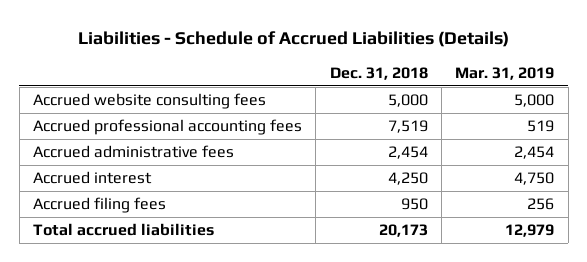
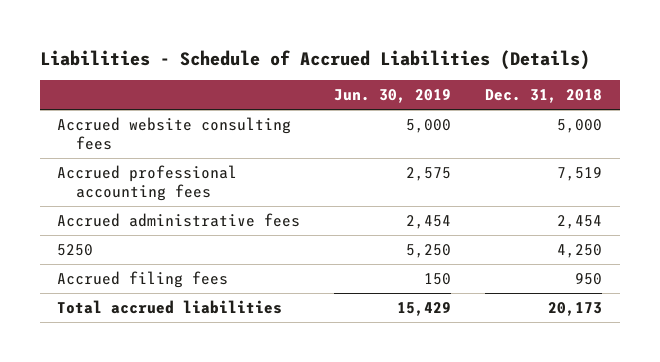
- | Dec. 31, 2018 | Mar. 31, 2019
+ | Jun. 30, 2019 | Dec. 31, 2018
- Accrued interest | 4,250 | 4,750
+ 5250 | 5,250 | 4,250

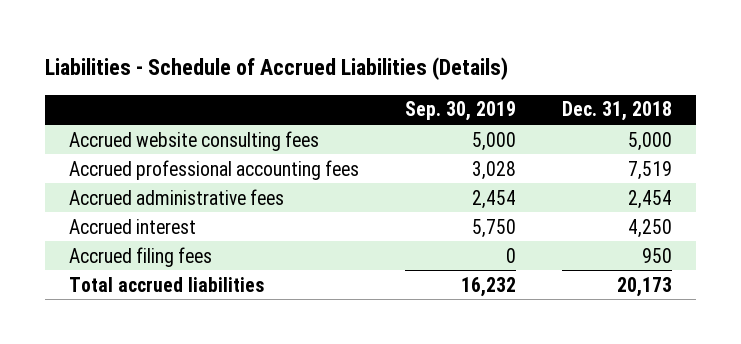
- | Jun. 30, 2019 | Dec. 31, 2018
+ | Sep. 30, 2019 | Dec. 31, 2018
- 5250 | 5,250 | 4,250
+ Accrued interest | 5,750 | 4,250

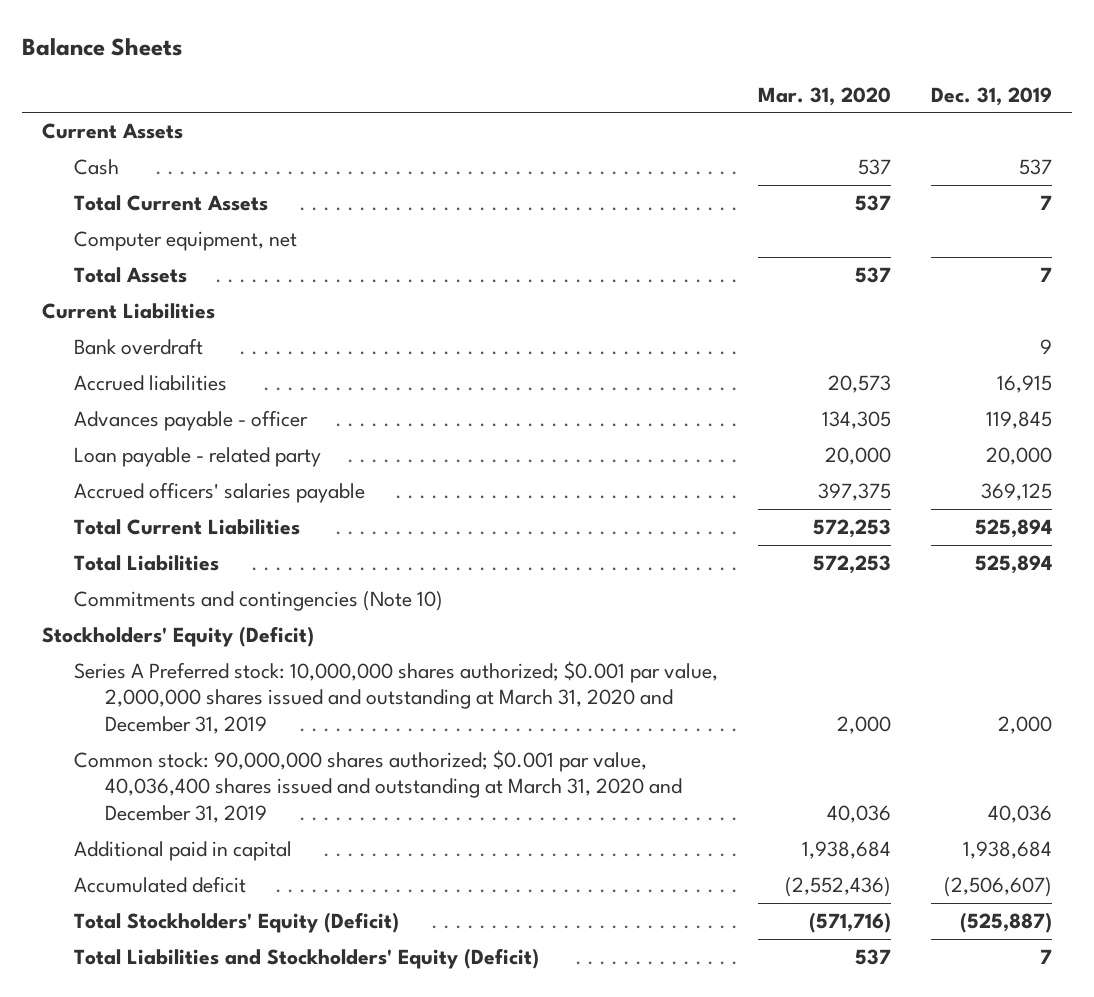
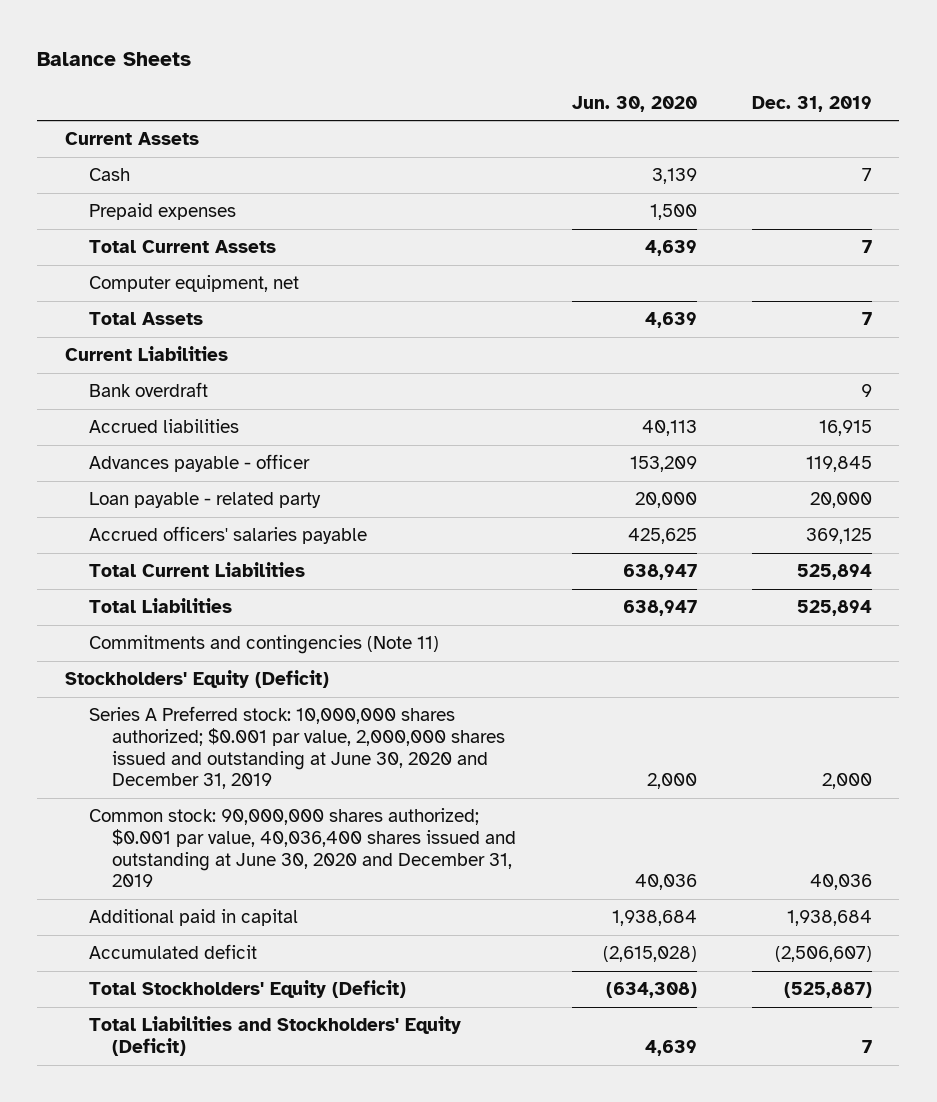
- | Mar. 31, 2020 | Dec. 31, 2019
+ | Jun. 30, 2020 | Dec. 31, 2019
- Cash | 537 | 537
+ Cash | 3,139 | 7
+ Prepaid expenses | 1,500 |
- Commitments and contingencies (Note 10)
+ Commitments and contingencies (Note 11)
- Series A Preferred stock: 10,000,000 shares authorized; $0.001 par value, 2,000,000 shares issued and outstanding at March 31, 2020 and December 31, 2019 | 2,000 | 2,000
- Common stock: 90,000,000 shares authorized; $0.001 par value, 40,036,400 shares issued and outstanding at March 31, 2020 and December 31, 2019 | 40,036 | 40,036
+ Series A Preferred stock: 10,000,000 shares authorized; $0.001 par value, 2,000,000 shares issued and outstanding at June 30, 2020 and December 31, 2019 | 2,000 | 2,000
+ Common stock: 90,000,000 shares authorized; $0.001 par value, 40,036,400 shares issued and outstanding at June 30, 2020 and December 31, 2019 | 40,036 | 40,036

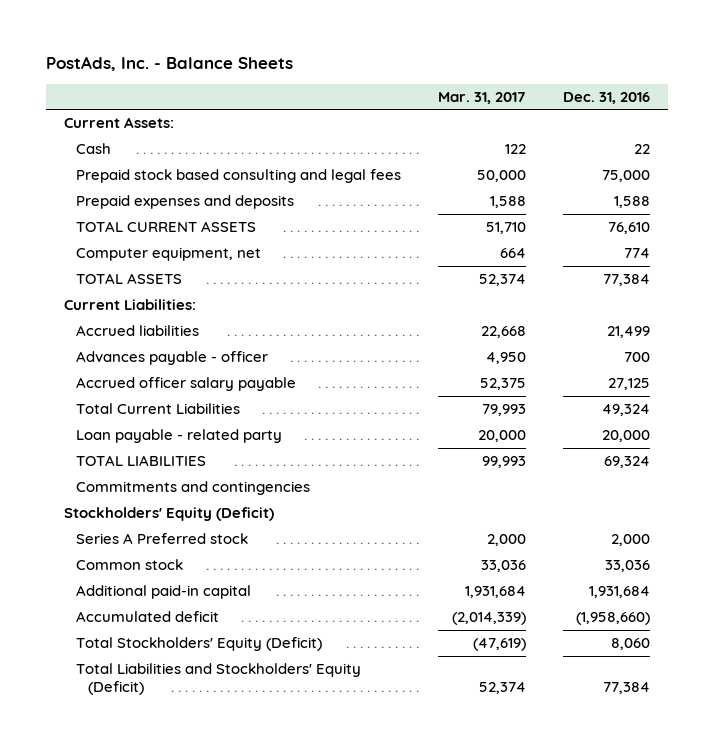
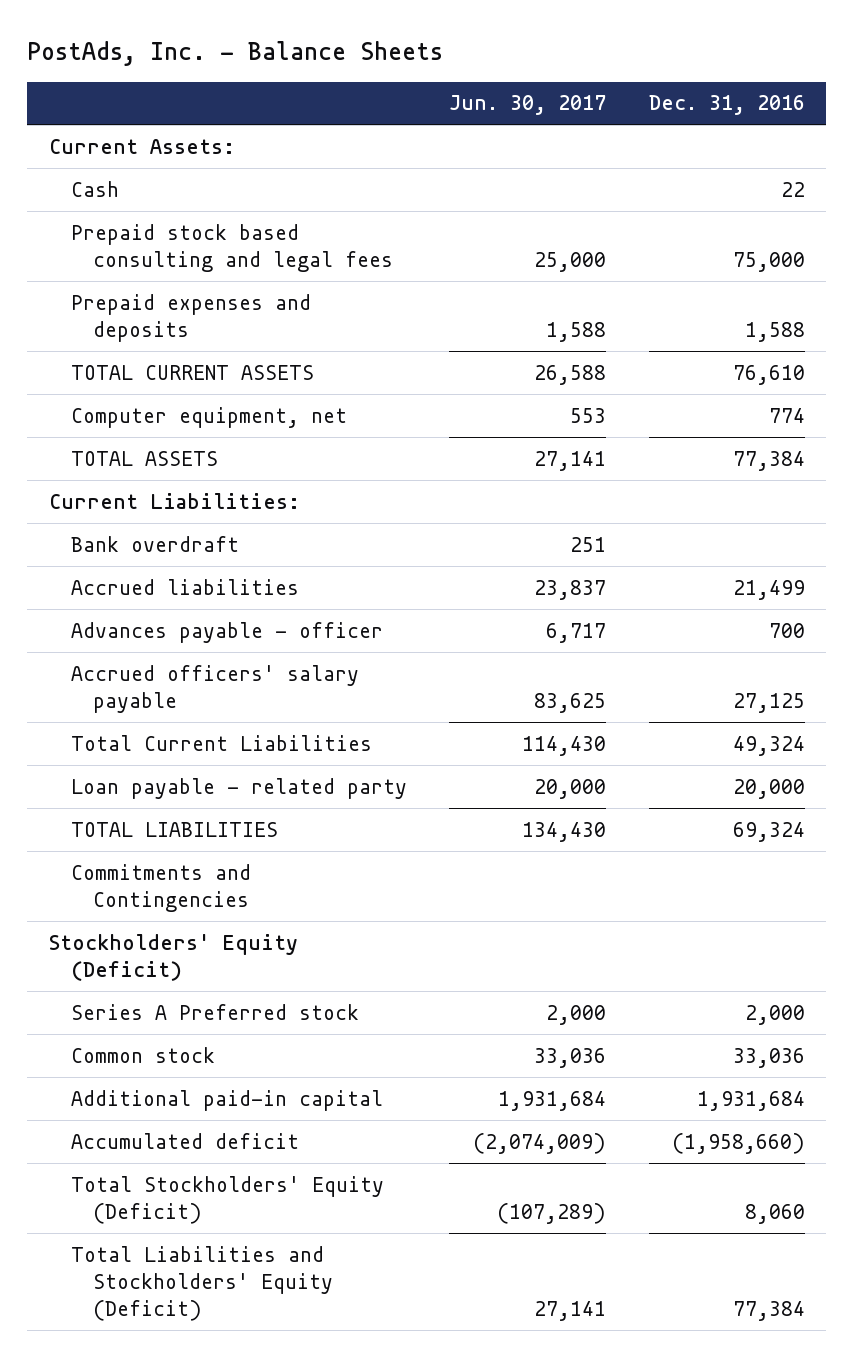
- | Mar. 31, 2017 | Dec. 31, 2016
+ | Jun. 30, 2017 | Dec. 31, 2016
+ Bank overdraft | 251 |
- Accrued officer salary payable | 52,375 | 27,125
+ Accrued officers' salary payable | 83,625 | 27,125
- Commitments and contingencies
+ Commitments and Contingencies

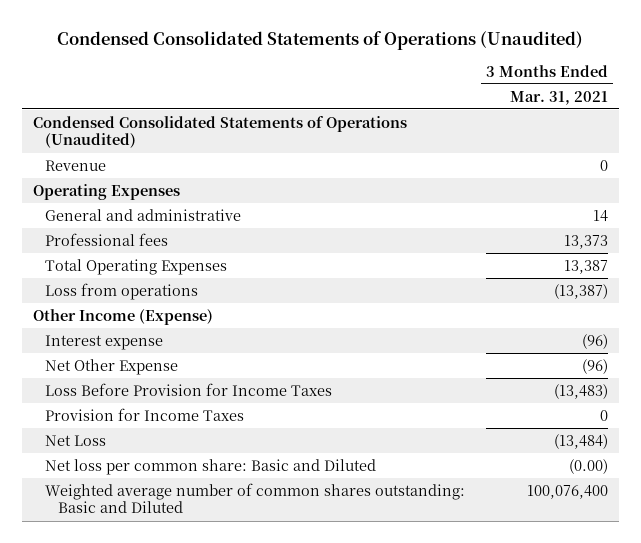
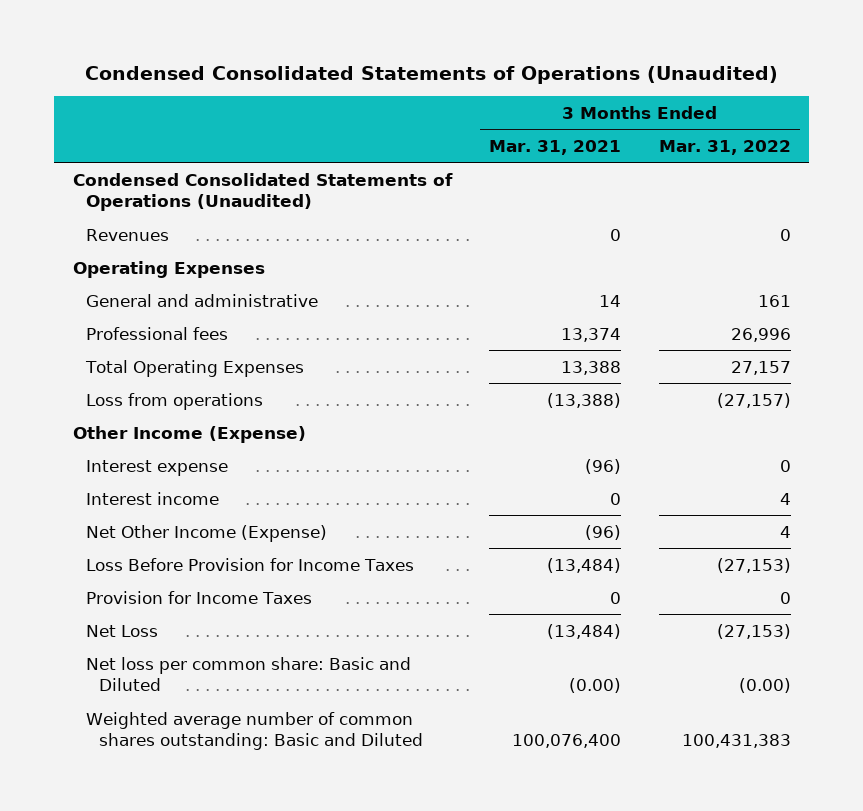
- | 3 Months Ended Mar. 31, 2021
+ | 3 Months Ended Mar. 31, 2021 | 3 Months Ended Mar. 31, 2022
- Revenue | 0
+ Revenues | 0 | 0
- Professional fees | 13,373
- Total Operating Expenses | 13,387
- Loss from operations | (13,387)
+ Professional fees | 13,374 | 26,996
+ Total Operating Expenses | 13,388 | 27,157
+ Loss from operations | (13,388) | (27,157)
- Net Other Expense | (96)
- Loss Before Provision for Income Taxes | (13,483)
+ Interest income | 0 | 4
+ Net Other Income (Expense) | (96) | 4
+ Loss Before Provision for Income Taxes | (13,484) | (27,153)

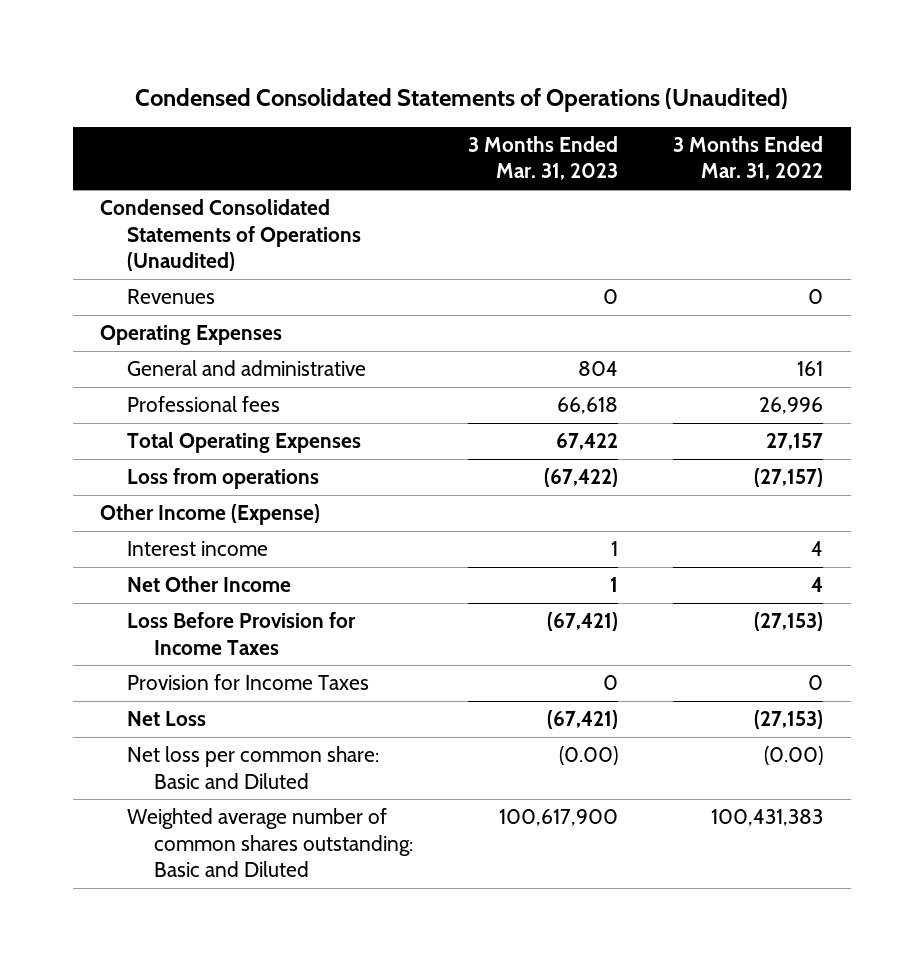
- | 3 Months Ended Mar. 31, 2021 | 3 Months Ended Mar. 31, 2022
+ | 3 Months Ended Mar. 31, 2023 | 3 Months Ended Mar. 31, 2022
- Interest expense | (96) | 0
- Net Other Income (Expense) | (96) | 4
+ Net Other Income | 1 | 4

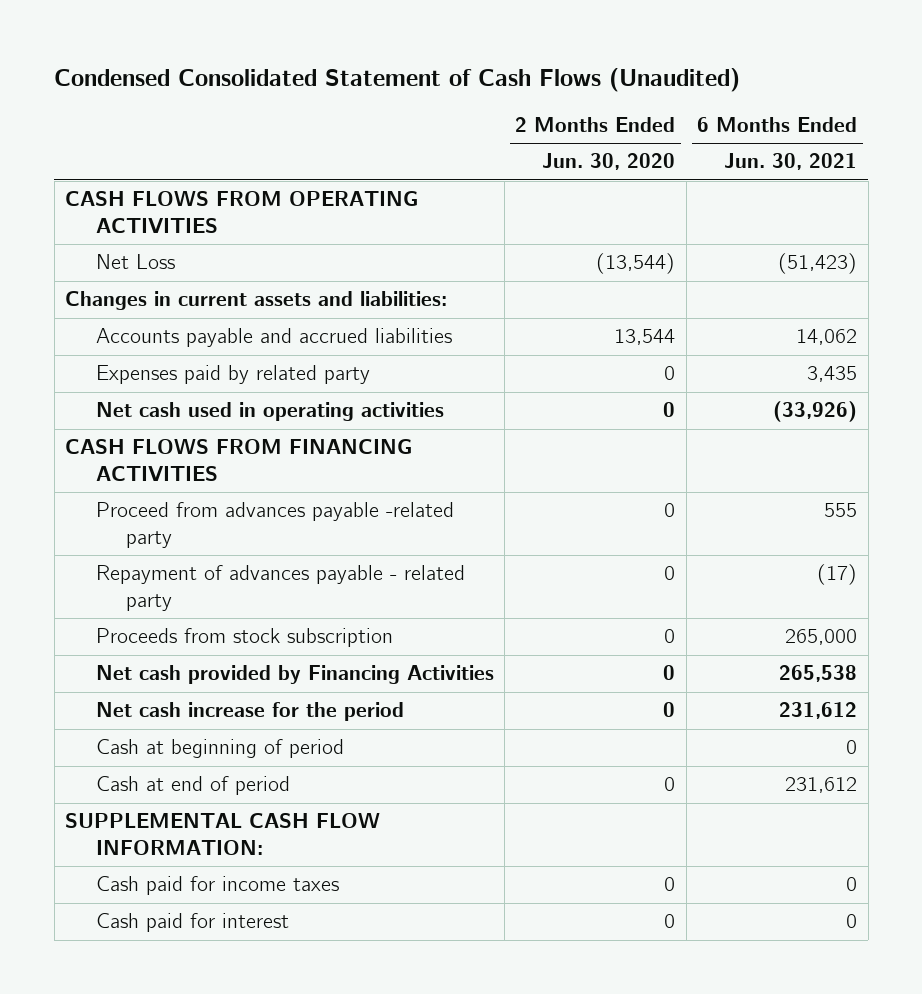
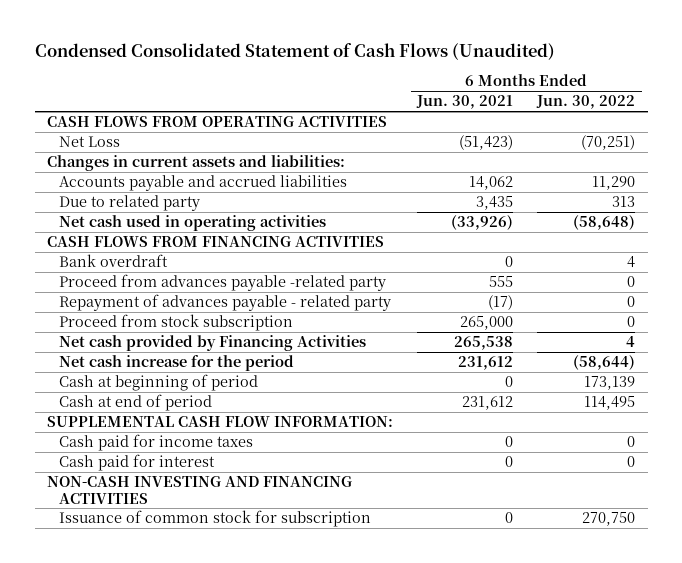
- | 2 Months Ended Jun. 30, 2020 | 6 Months Ended Jun. 30, 2021
+ | 6 Months Ended Jun. 30, 2021 | 6 Months Ended Jun. 30, 2022
- Expenses paid by related party | 0 | 3,435
+ Due to related party | 3,435 | 313
+ Bank overdraft | 0 | 4
- Proceeds from stock subscription | 0 | 265,000
+ Proceed from stock subscription | 265,000 | 0
+ NON-CASH INVESTING AND FINANCING ACTIVITIES
+ Issuance of common stock for subscription | 0 | 270,750

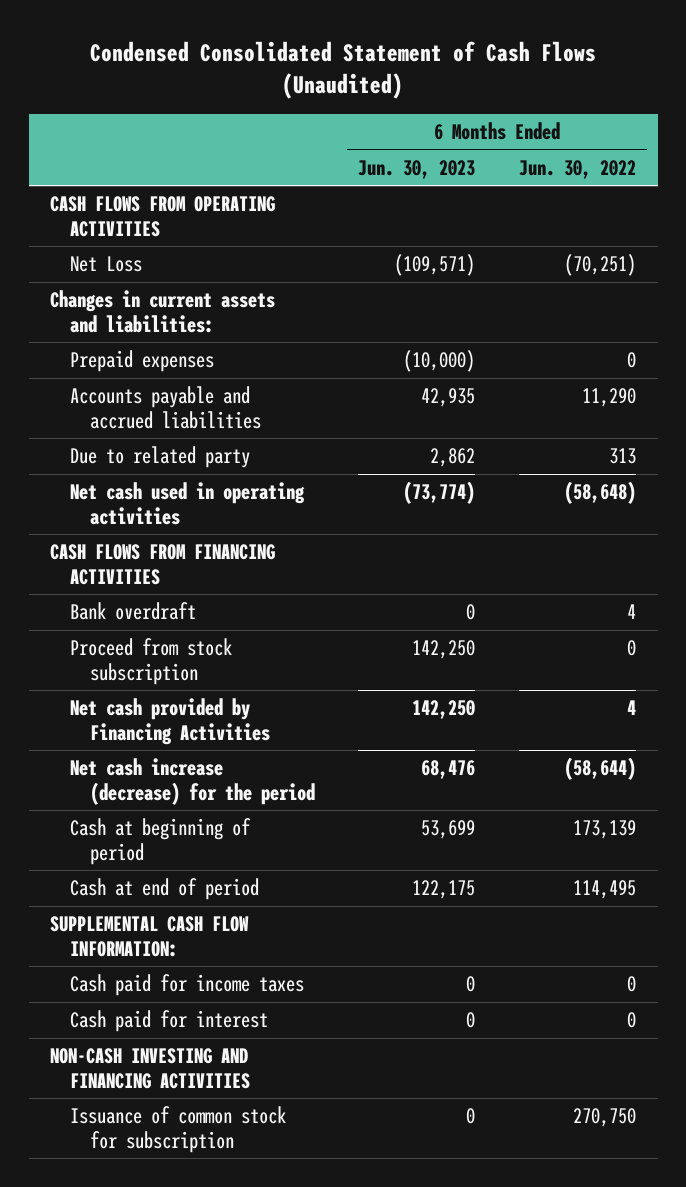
- | 6 Months Ended Jun. 30, 2021 | 6 Months Ended Jun. 30, 2022
+ | 6 Months Ended Jun. 30, 2023 | 6 Months Ended Jun. 30, 2022
+ Prepaid expenses | (10,000) | 0
- Proceed from advances payable -related party | 555 | 0
- Repayment of advances payable - related party | (17) | 0
- Net cash increase for the period | 231,612 | (58,644)
+ Net cash increase (decrease) for the period | 68,476 | (58,644)

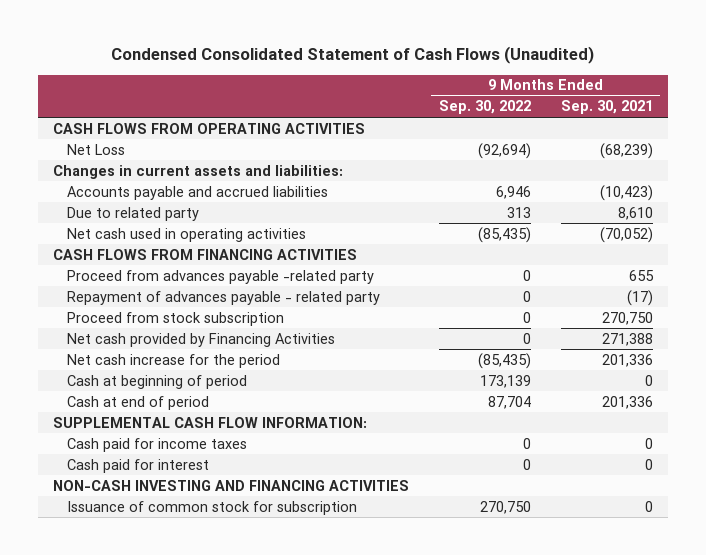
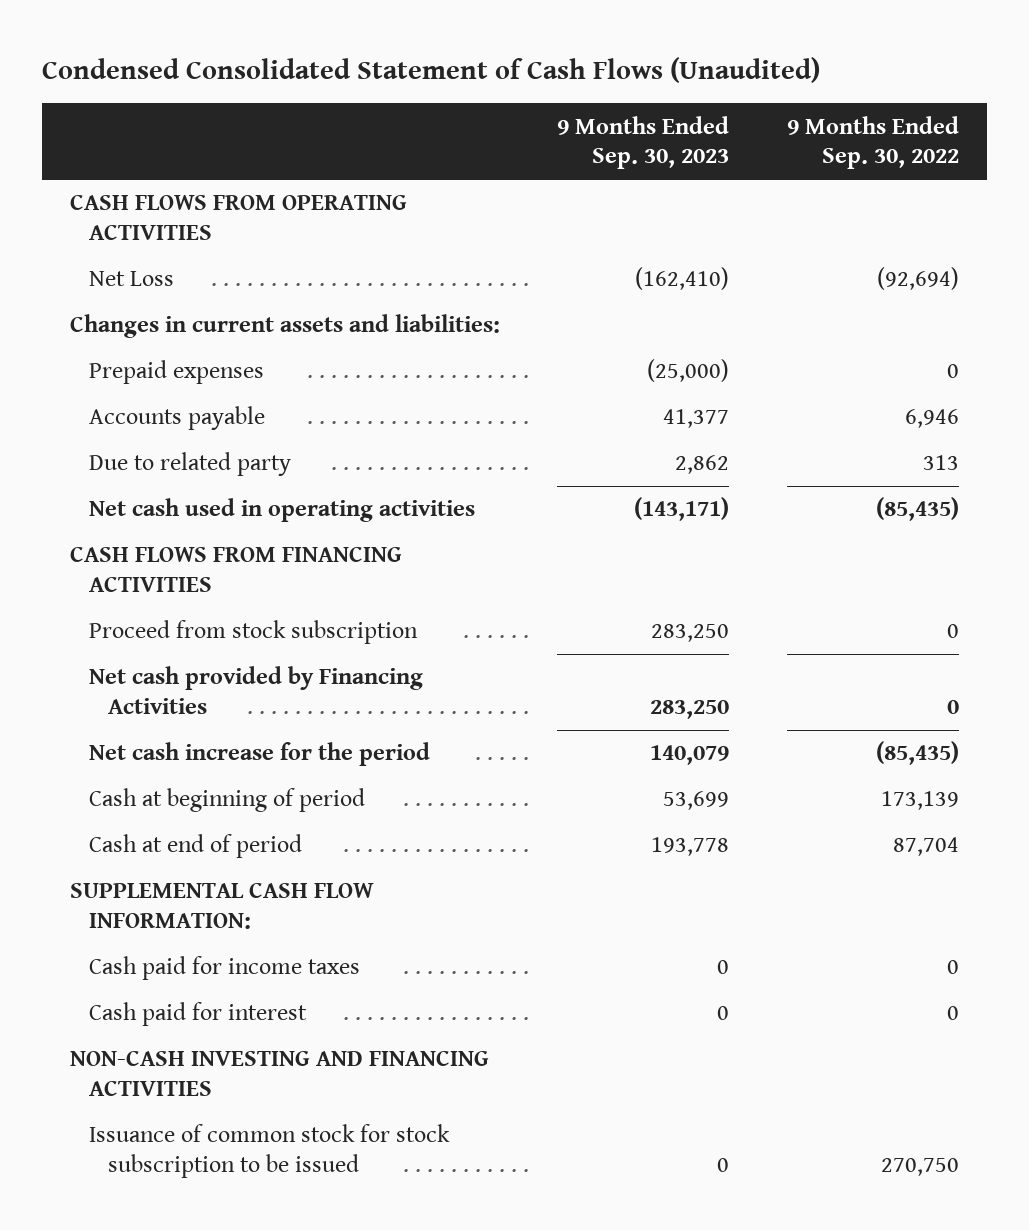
- | 9 Months Ended Sep. 30, 2022 | 9 Months Ended Sep. 30, 2021
+ | 9 Months Ended Sep. 30, 2023 | 9 Months Ended Sep. 30, 2022
- Accounts payable and accrued liabilities | 6,946 | (10,423)
+ Prepaid expenses | (25,000) | 0
+ Accounts payable | 41,377 | 6,946
- Proceed from advances payable -related party | 0 | 655
- Repayment of advances payable - related party | 0 | (17)
- Issuance of common stock for subscription | 270,750 | 0
+ Issuance of common stock for stock subscription to be issued | 0 | 270,750

